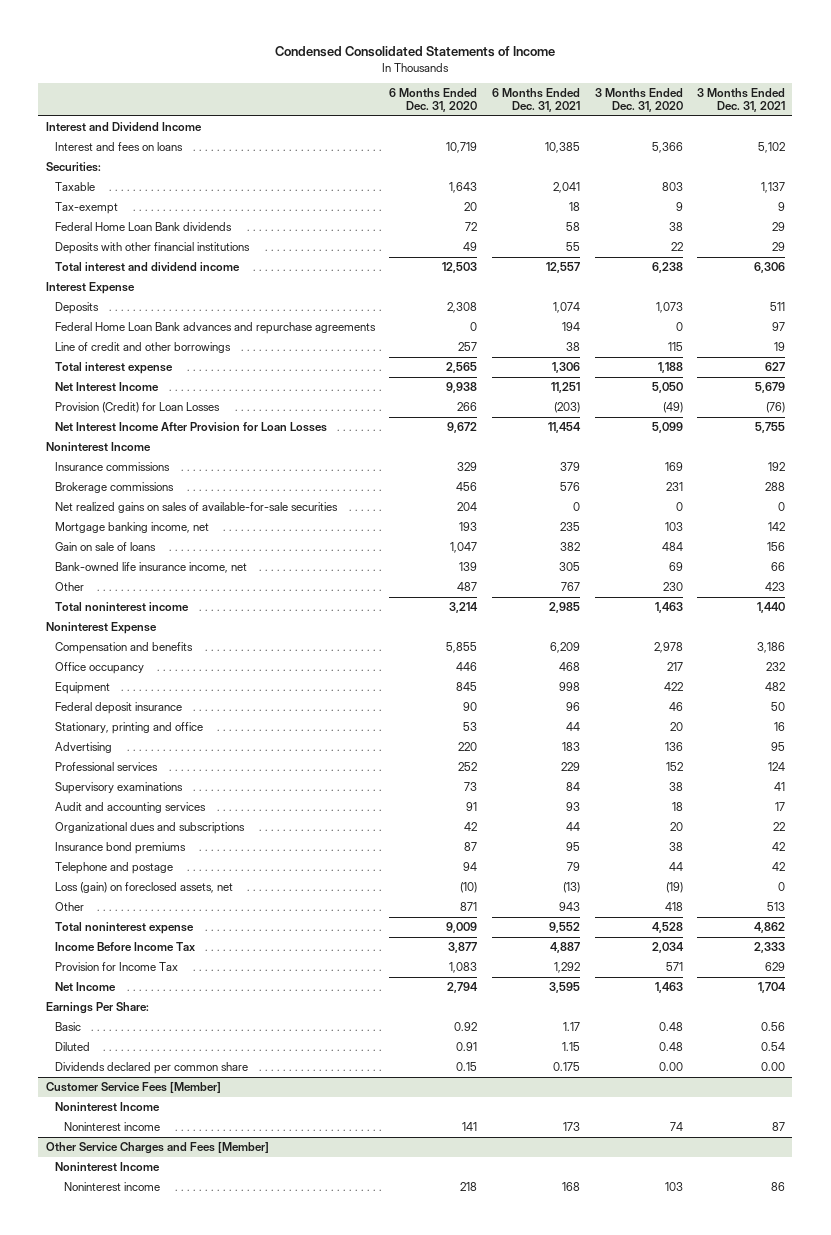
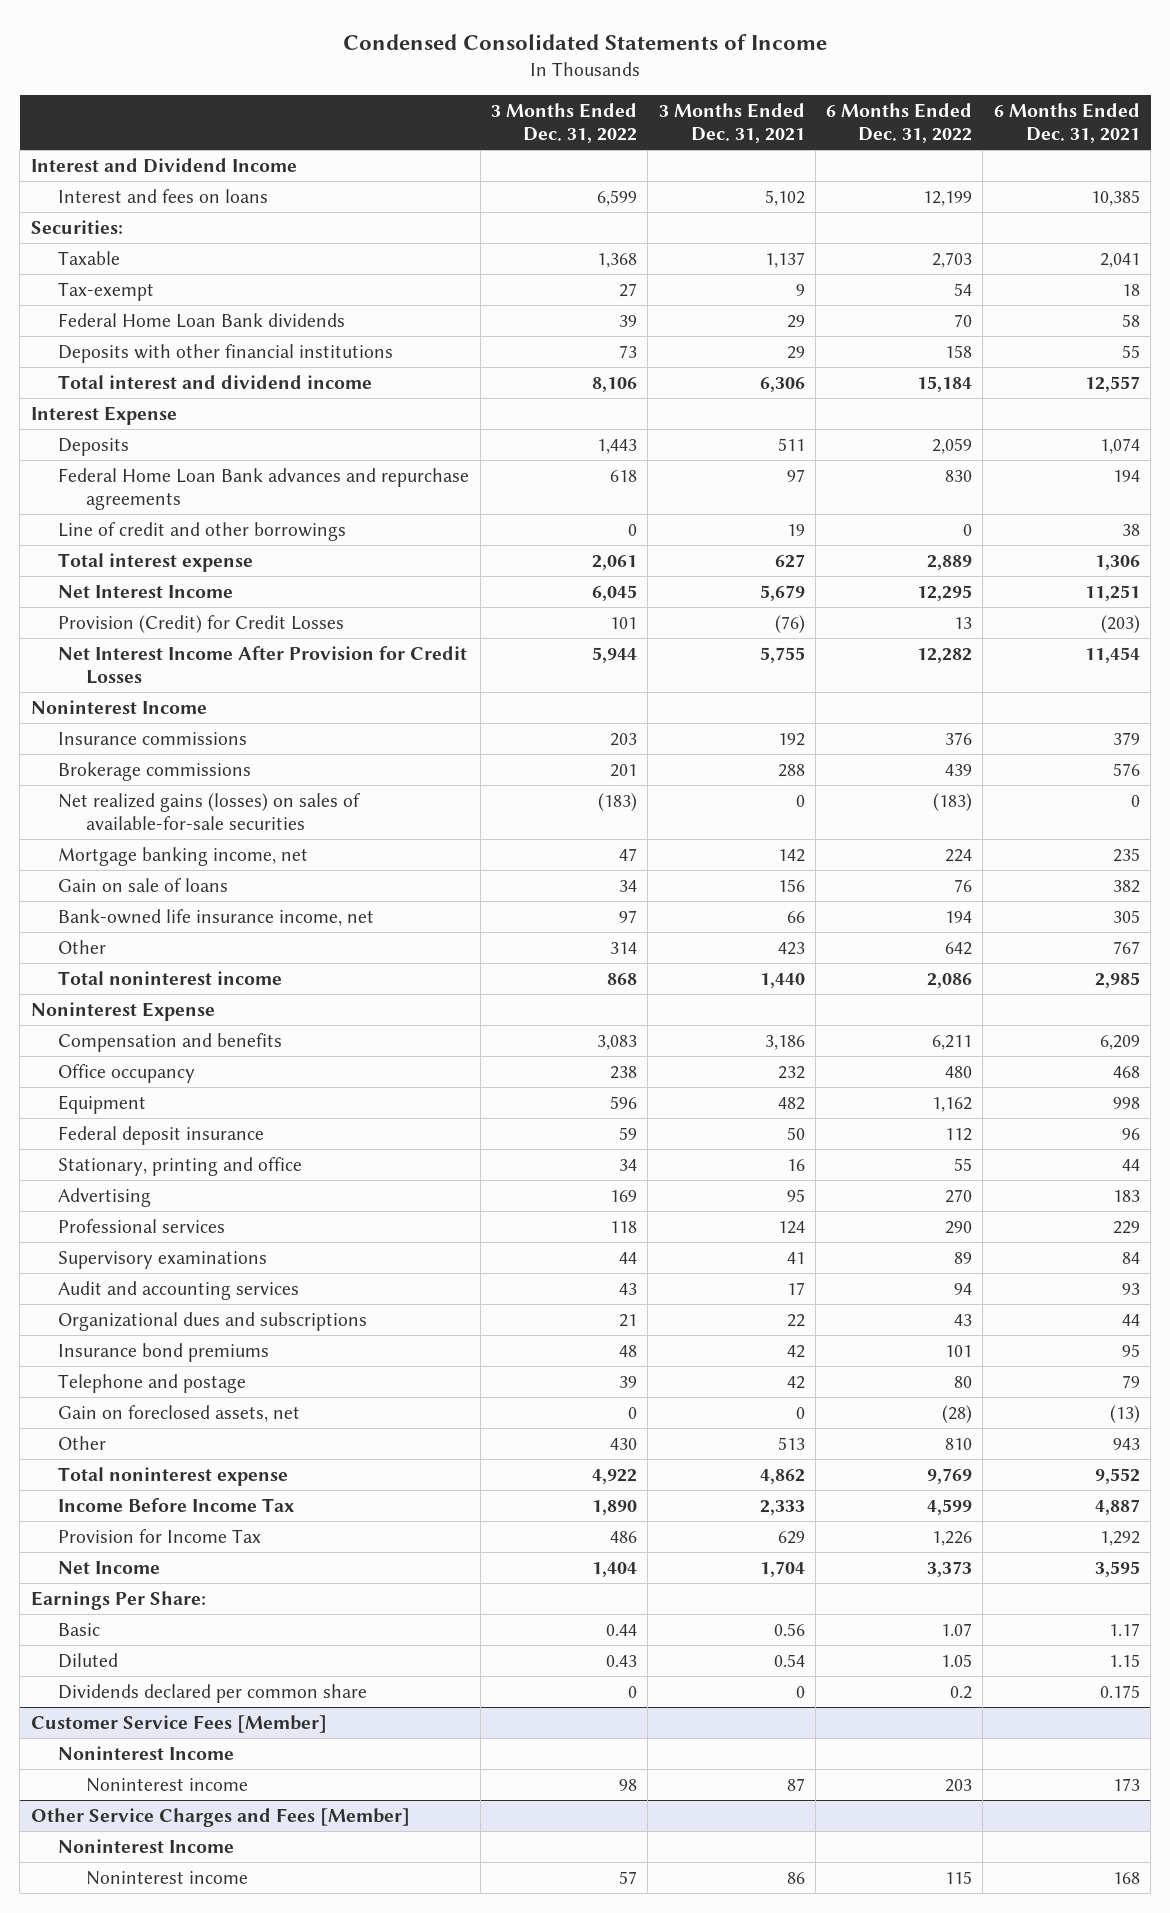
- | 6 Months Ended Dec. 31, 2020 | 6 Months Ended Dec. 31, 2021 | 3 Months Ended Dec. 31, 2020 | 3 Months Ended Dec. 31, 2021
+ | 3 Months Ended Dec. 31, 2022 | 3 Months Ended Dec. 31, 2021 | 6 Months Ended Dec. 31, 2022 | 6 Months Ended Dec. 31, 2021
- Provision (Credit) for Loan Losses | 266 | (203) | (49) | (76)
- Net Interest Income After Provision for Loan Losses | 9,672 | 11,454 | 5,099 | 5,755
+ Provision (Credit) for Credit Losses | 101 | (76) | 13 | (203)
+ Net Interest Income After Provision for Credit Losses | 5,944 | 5,755 | 12,282 | 11,454
- Net realized gains on sales of available-for-sale securities | 204 | 0 | 0 | 0
+ Net realized gains (losses) on sales of available-for-sale securities | (183) | 0 | (183) | 0
- Loss (gain) on foreclosed assets, net | (10) | (13) | (19) | 0
+ Gain on foreclosed assets, net | 0 | 0 | (28) | (13)
- Dividends declared per common share | 0.15 | 0.175 | 0.00 | 0.00
+ Dividends declared per common share | 0 | 0 | 0.2 | 0.175

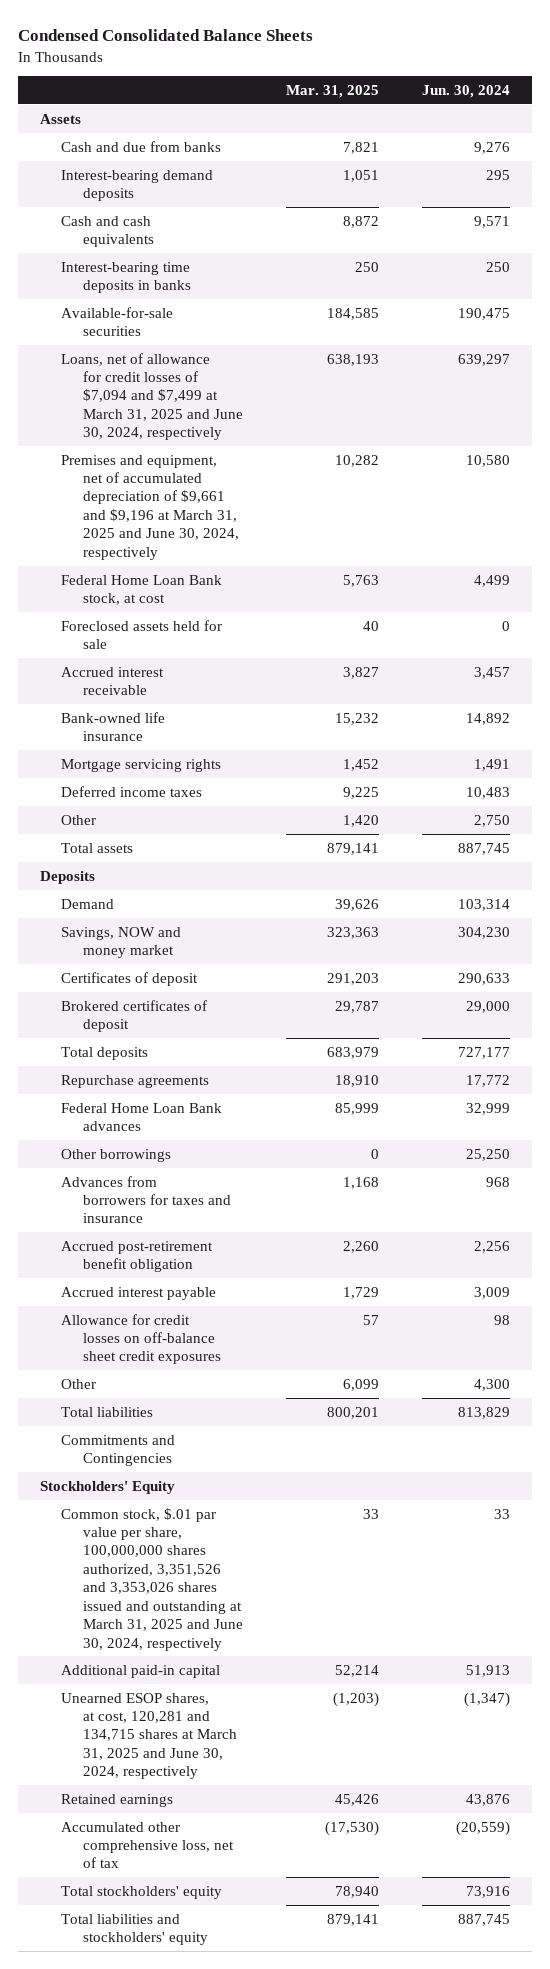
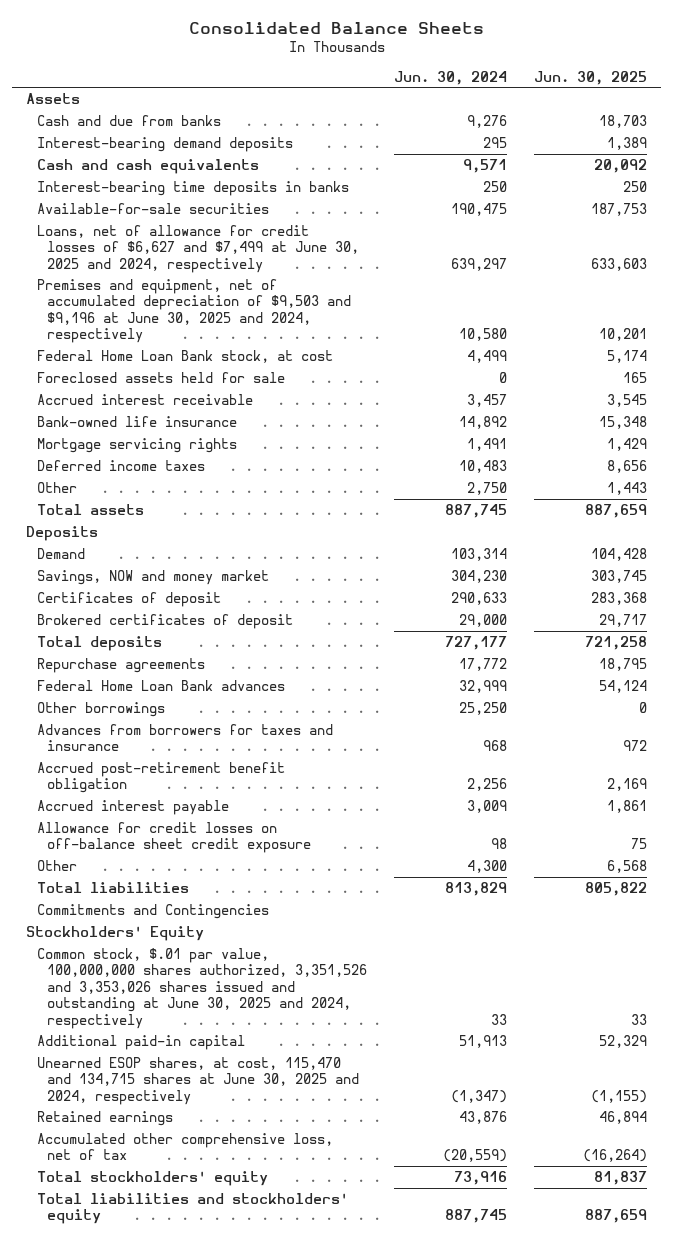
- Condensed Consolidated Balance Sheets
+ Consolidated Balance Sheets
- | Mar. 31, 2025 | Jun. 30, 2024
+ | Jun. 30, 2024 | Jun. 30, 2025
- Loans, net of allowance for credit losses of $7,094 and $7,499 at March 31, 2025 and June 30, 2024, respectively | 638,193 | 639,297
- Premises and equipment, net of accumulated depreciation of $9,661 and $9,196 at March 31, 2025 and June 30, 2024, respectively | 10,282 | 10,580
+ Loans, net of allowance for credit losses of $6,627 and $7,499 at June 30, 2025 and 2024, respectively | 639,297 | 633,603
+ Premises and equipment, net of accumulated depreciation of $9,503 and $9,196 at June 30, 2025 and 2024, respectively | 10,580 | 10,201
- Allowance for credit losses on off-balance sheet credit exposures | 57 | 98
+ Allowance for credit losses on off-balance sheet credit exposure | 98 | 75
- Common stock, $.01 par value per share, 100,000,000 shares authorized, 3,351,526 and 3,353,026 shares issued and outstanding at March 31, 2025 and June 30, 2024, respectively | 33 | 33
+ Common stock, $.01 par value, 100,000,000 shares authorized, 3,351,526 and 3,353,026 shares issued and outstanding at June 30, 2025 and 2024, respectively | 33 | 33
- Unearned ESOP shares, at cost, 120,281 and 134,715 shares at March 31, 2025 and June 30, 2024, respectively | (1,203) | (1,347)
+ Unearned ESOP shares, at cost, 115,470 and 134,715 shares at June 30, 2025 and 2024, respectively | (1,347) | (1,155)

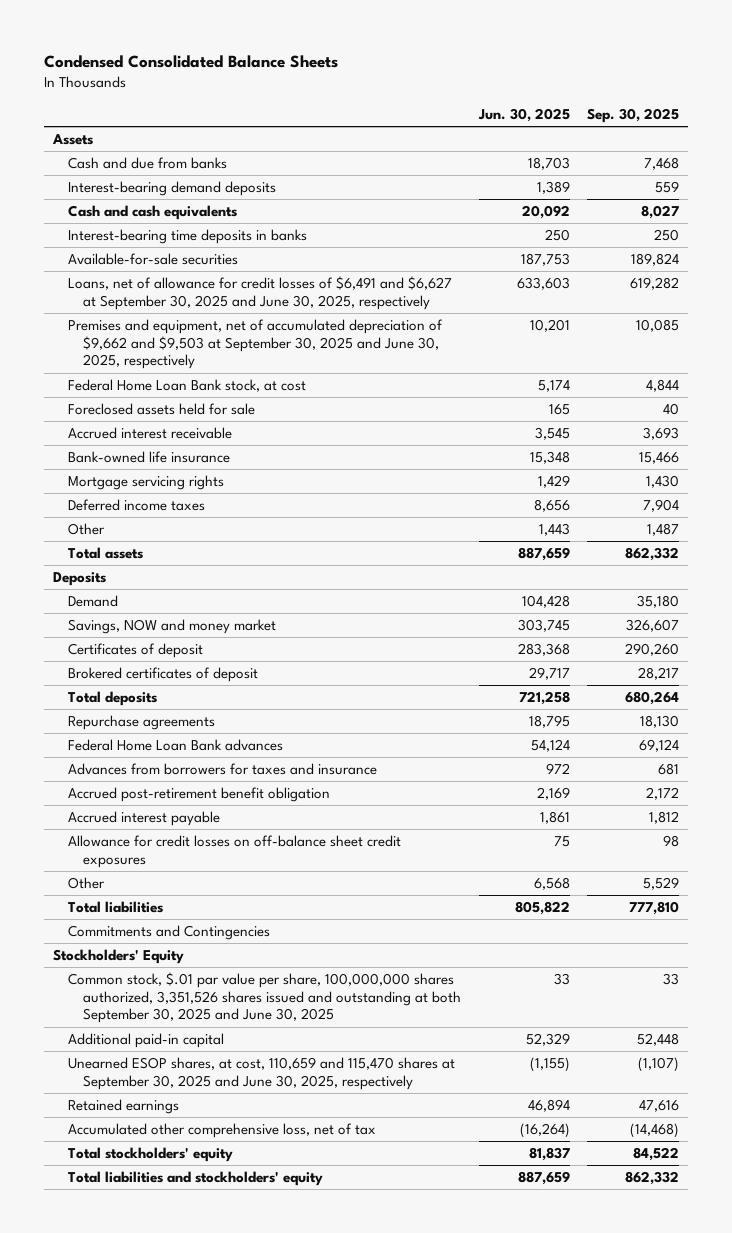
- Consolidated Balance Sheets
+ Condensed Consolidated Balance Sheets
- | Jun. 30, 2024 | Jun. 30, 2025
+ | Jun. 30, 2025 | Sep. 30, 2025
- Loans, net of allowance for credit losses of $6,627 and $7,499 at June 30, 2025 and 2024, respectively | 639,297 | 633,603
- Premises and equipment, net of accumulated depreciation of $9,503 and $9,196 at June 30, 2025 and 2024, respectively | 10,580 | 10,201
+ Loans, net of allowance for credit losses of $6,491 and $6,627 at September 30, 2025 and June 30, 2025, respectively | 633,603 | 619,282
+ Premises and equipment, net of accumulated depreciation of $9,662 and $9,503 at September 30, 2025 and June 30, 2025, respectively | 10,201 | 10,085
- Other borrowings | 25,250 | 0
- Allowance for credit losses on off-balance sheet credit exposure | 98 | 75
+ Allowance for credit losses on off-balance sheet credit exposures | 75 | 98
- Common stock, $.01 par value, 100,000,000 shares authorized, 3,351,526 and 3,353,026 shares issued and outstanding at June 30, 2025 and 2024, respectively | 33 | 33
+ Common stock, $.01 par value per share, 100,000,000 shares authorized, 3,351,526 shares issued and outstanding at both September 30, 2025 and June 30, 2025 | 33 | 33
- Unearned ESOP shares, at cost, 115,470 and 134,715 shares at June 30, 2025 and 2024, respectively | (1,347) | (1,155)
+ Unearned ESOP shares, at cost, 110,659 and 115,470 shares at September 30, 2025 and June 30, 2025, respectively | (1,155) | (1,107)

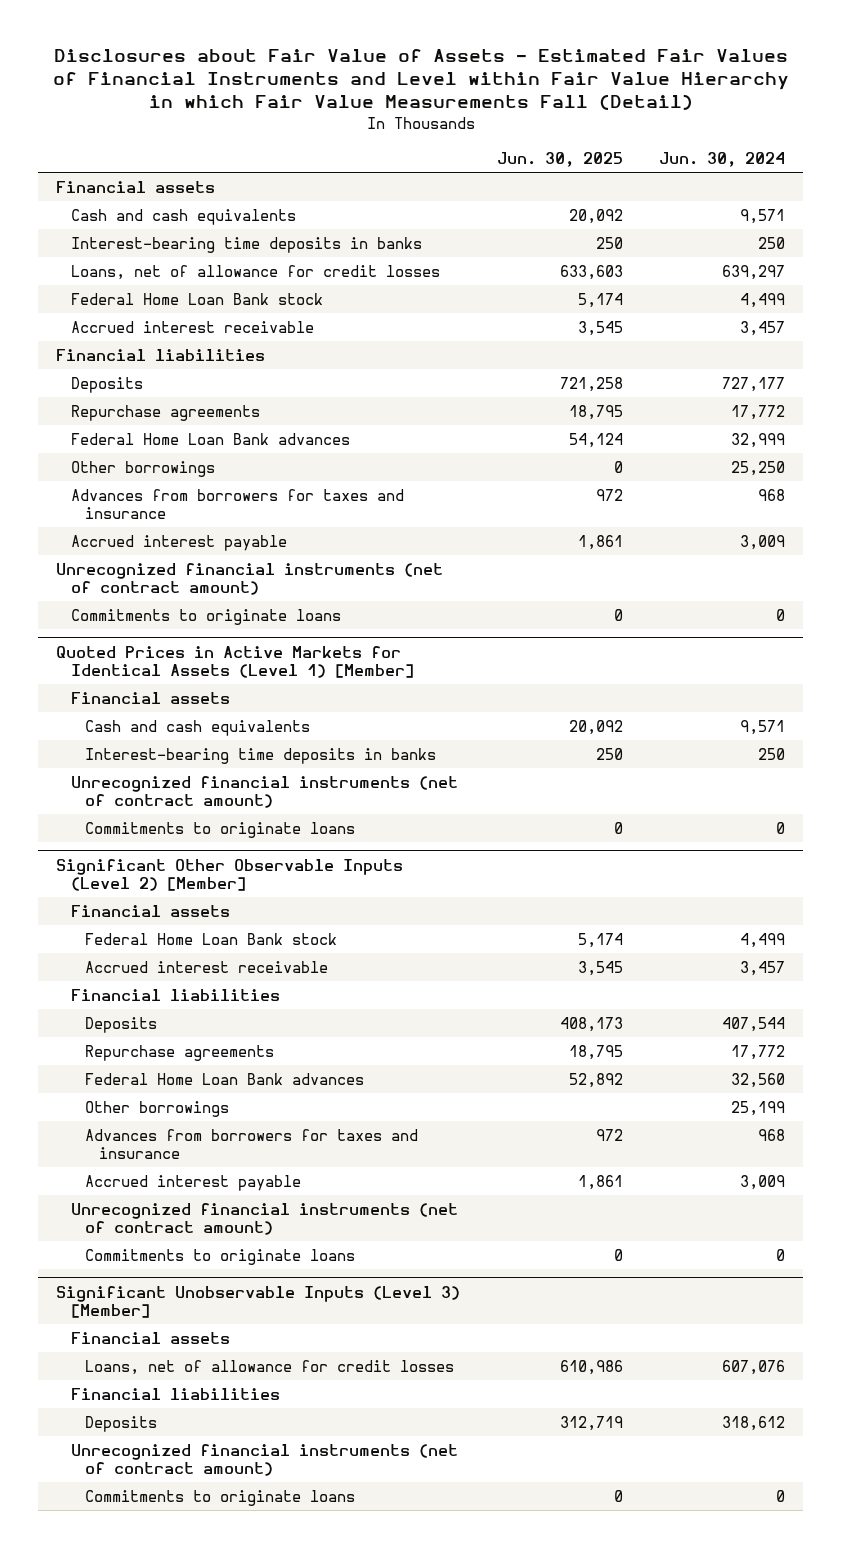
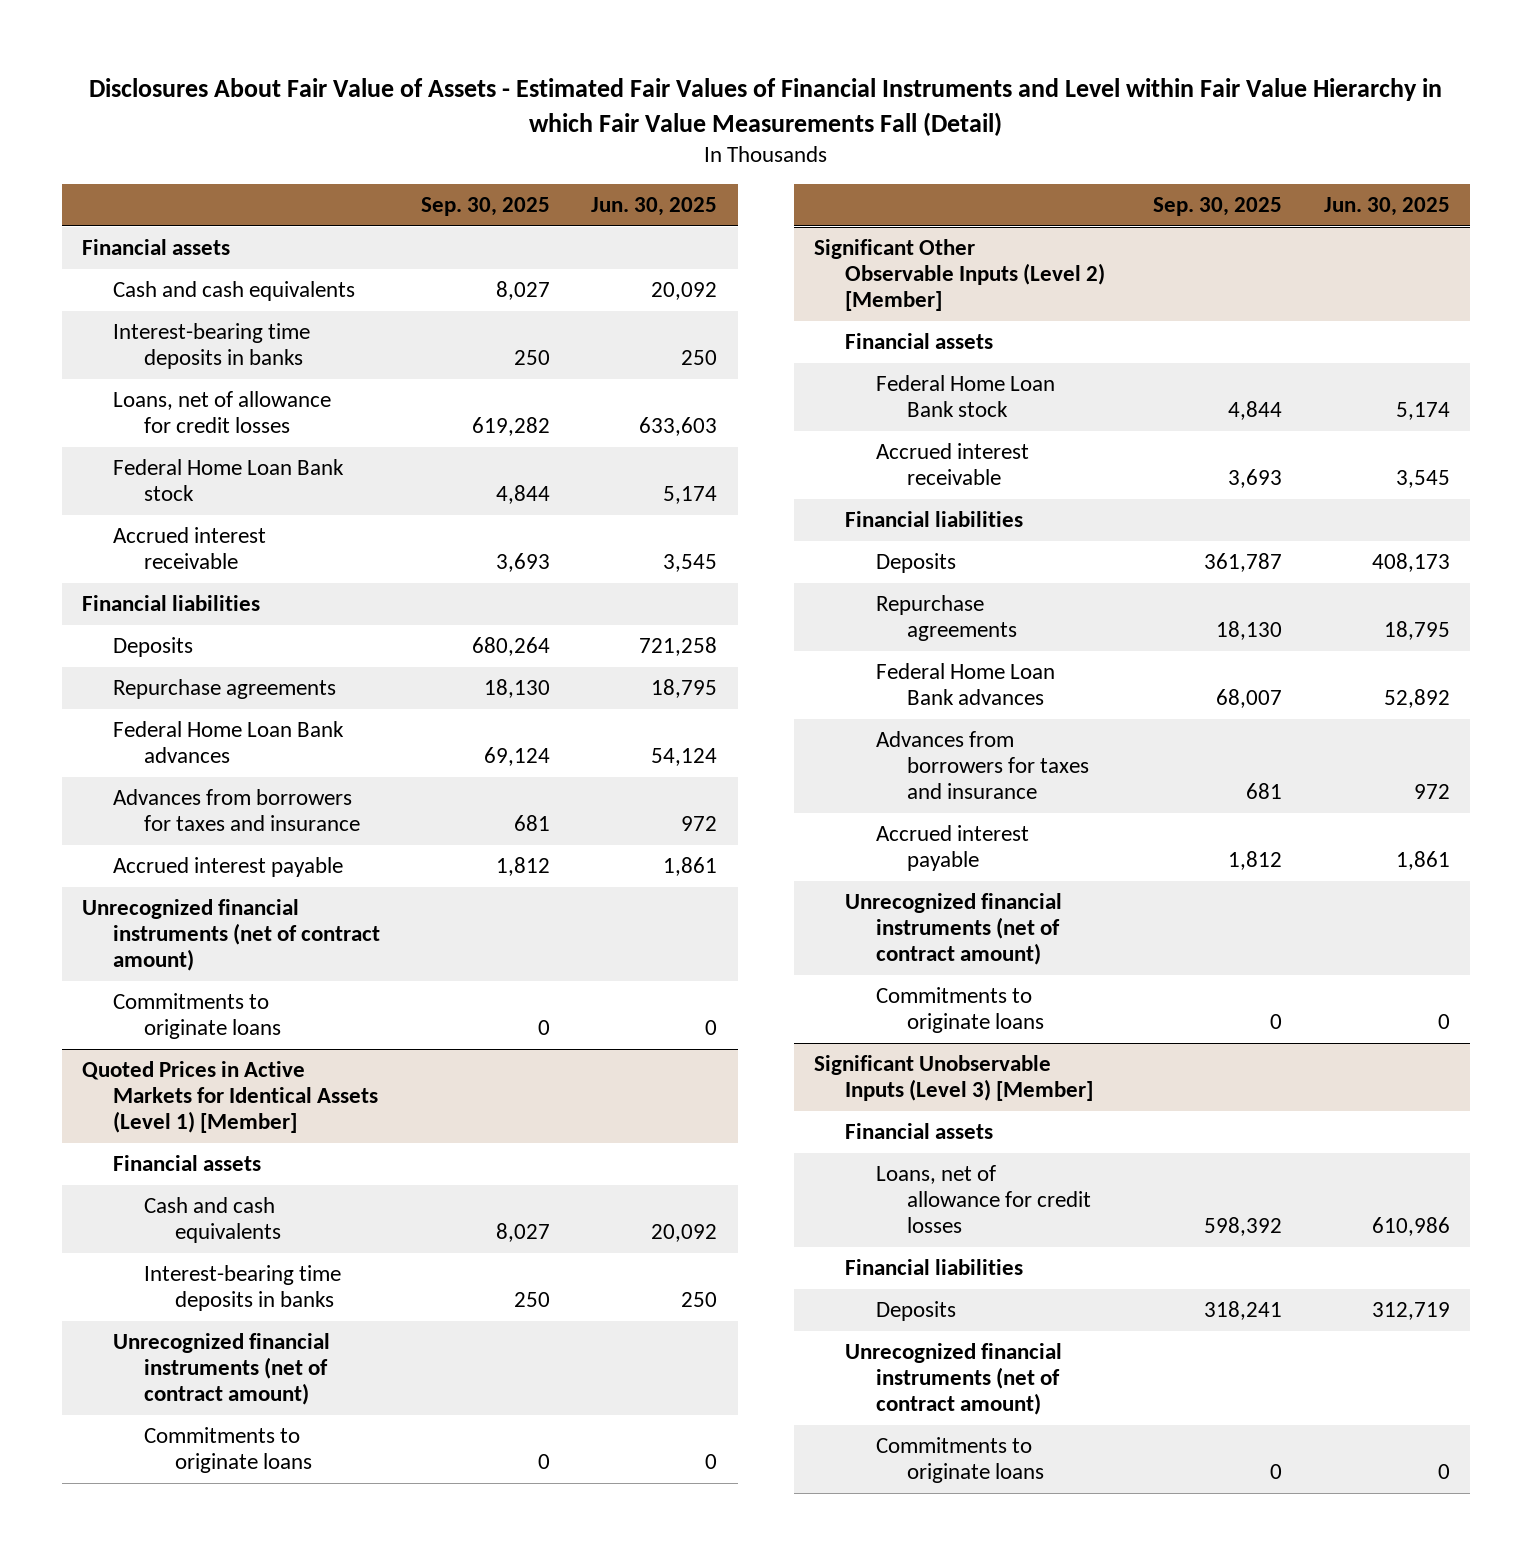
- Disclosures about Fair Value of Assets - Estimated Fair Values of Financial Instruments and Level within Fair Value Hierarchy in which Fair Value Measurements Fall (Detail)
+ Disclosures About Fair Value of Assets - Estimated Fair Values of Financial Instruments and Level within Fair Value Hierarchy in which Fair Value Measurements Fall (Detail)
- | Jun. 30, 2025 | Jun. 30, 2024
+ | Sep. 30, 2025 | Jun. 30, 2025
- Other borrowings | 0 | 25,250
@ Significant Other Observable Inputs (Level 2) [Member]
- Other borrowings | | 25,199

